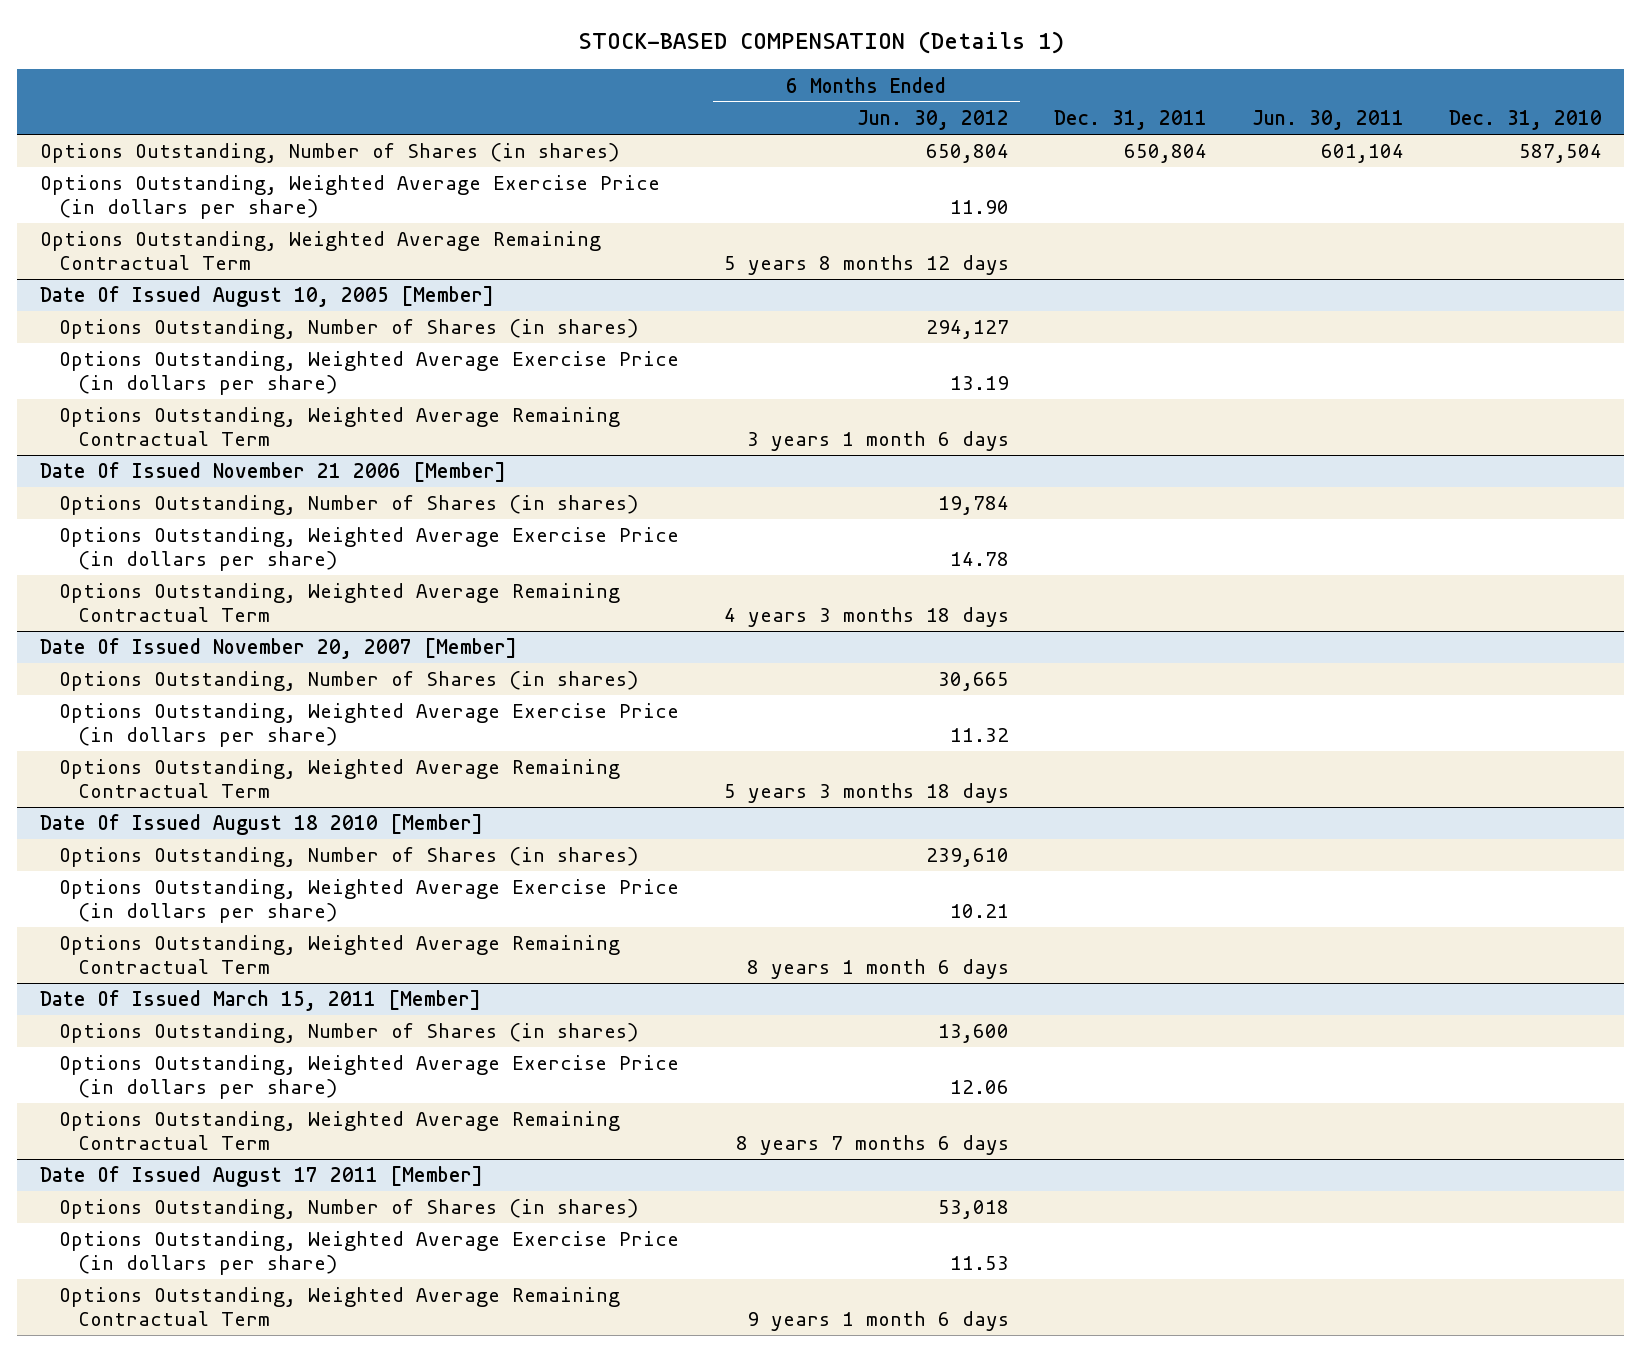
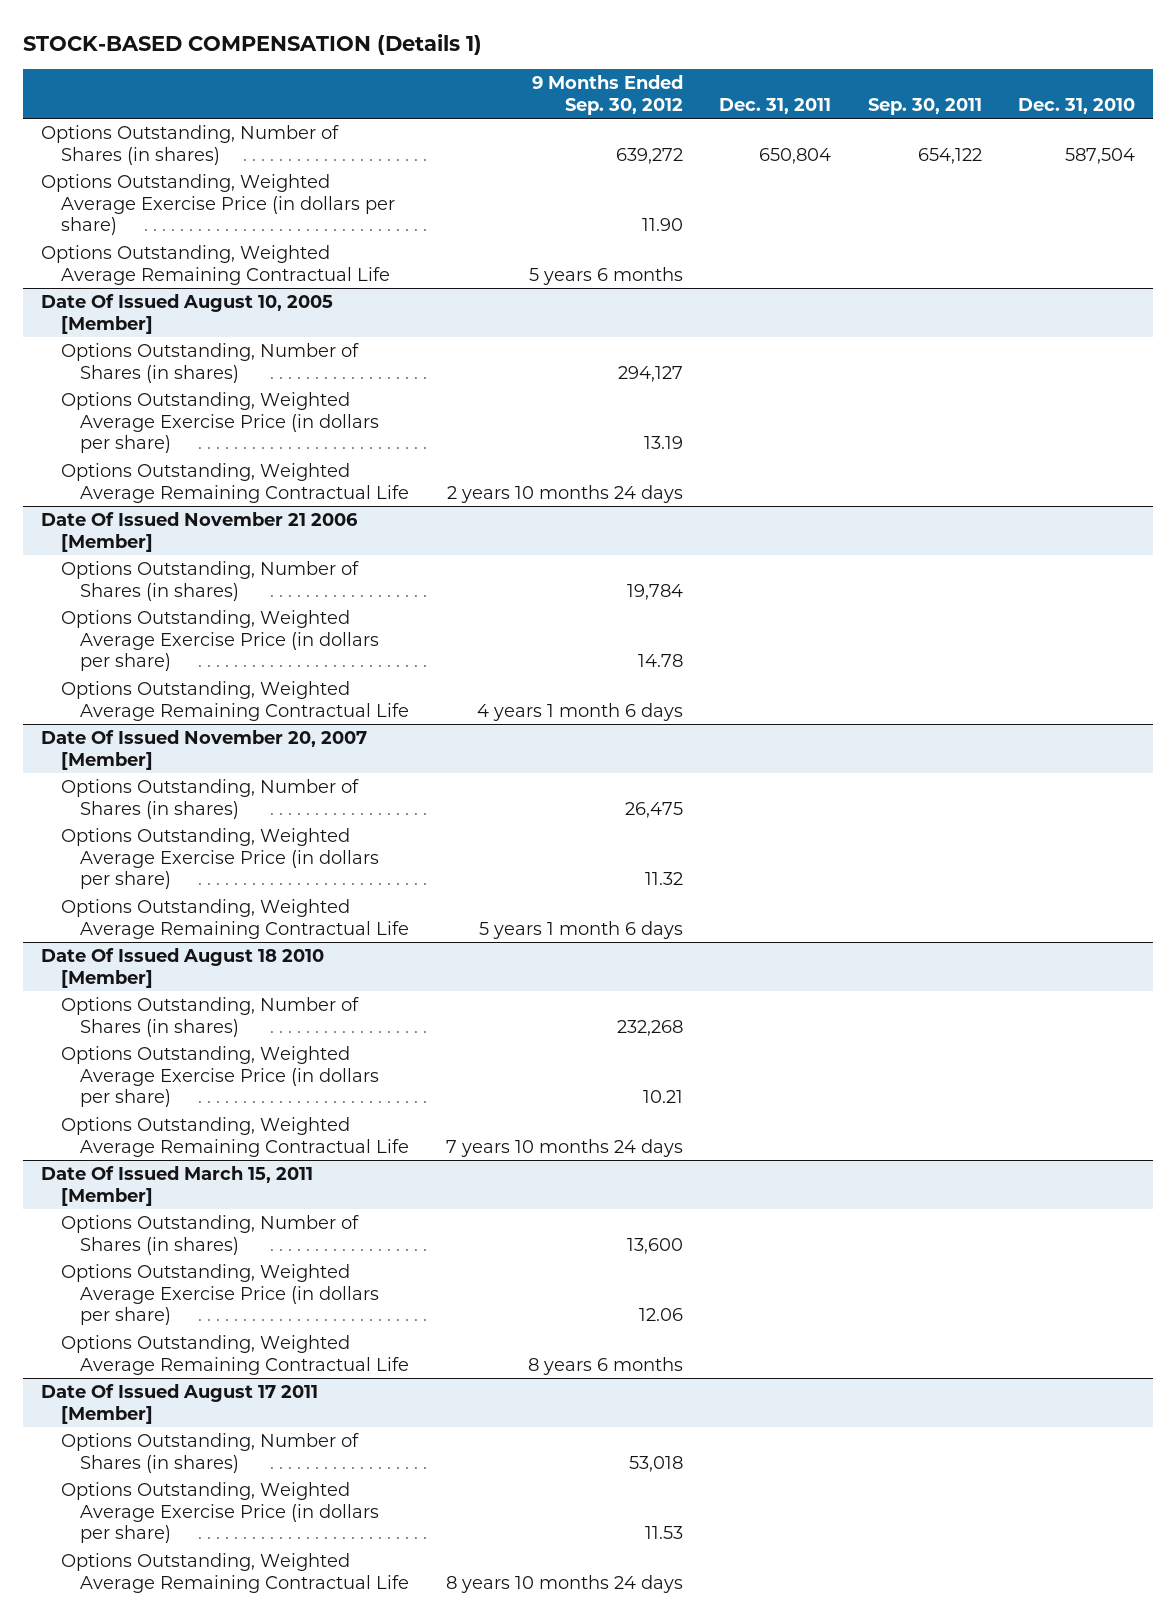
- | 6 Months Ended Jun. 30, 2012 | Dec. 31, 2011 | Jun. 30, 2011 | Dec. 31, 2010
+ | 9 Months Ended Sep. 30, 2012 | Dec. 31, 2011 | Sep. 30, 2011 | Dec. 31, 2010
- Options Outstanding, Weighted Average Remaining Contractual Term | 5 years 8 months 12 days | | |
+ Options Outstanding, Weighted Average Remaining Contractual Life | 5 years 6 months | | |
@ Date Of Issued August 10, 2005 [Member]
- Options Outstanding, Weighted Average Remaining Contractual Term | 3 years 1 month 6 days | | |
+ Options Outstanding, Weighted Average Remaining Contractual Life | 2 years 10 months 24 days | | |
@ Date Of Issued November 21 2006 [Member]
- Options Outstanding, Weighted Average Remaining Contractual Term | 4 years 3 months 18 days | | |
+ Options Outstanding, Weighted Average Remaining Contractual Life | 4 years 1 month 6 days | | |
@ Date Of Issued November 20, 2007 [Member]
- Options Outstanding, Weighted Average Remaining Contractual Term | 5 years 3 months 18 days | | |
+ Options Outstanding, Weighted Average Remaining Contractual Life | 5 years 1 month 6 days | | |
@ Date Of Issued August 18 2010 [Member]
- Options Outstanding, Weighted Average Remaining Contractual Term | 8 years 1 month 6 days | | |
+ Options Outstanding, Weighted Average Remaining Contractual Life | 7 years 10 months 24 days | | |
@ Date Of Issued March 15, 2011 [Member]
- Options Outstanding, Weighted Average Remaining Contractual Term | 8 years 7 months 6 days | | |
+ Options Outstanding, Weighted Average Remaining Contractual Life | 8 years 6 months | | |
@ Date Of Issued August 17 2011 [Member]
- Options Outstanding, Weighted Average Remaining Contractual Term | 9 years 1 month 6 days | | |
+ Options Outstanding, Weighted Average Remaining Contractual Life | 8 years 10 months 24 days | | |

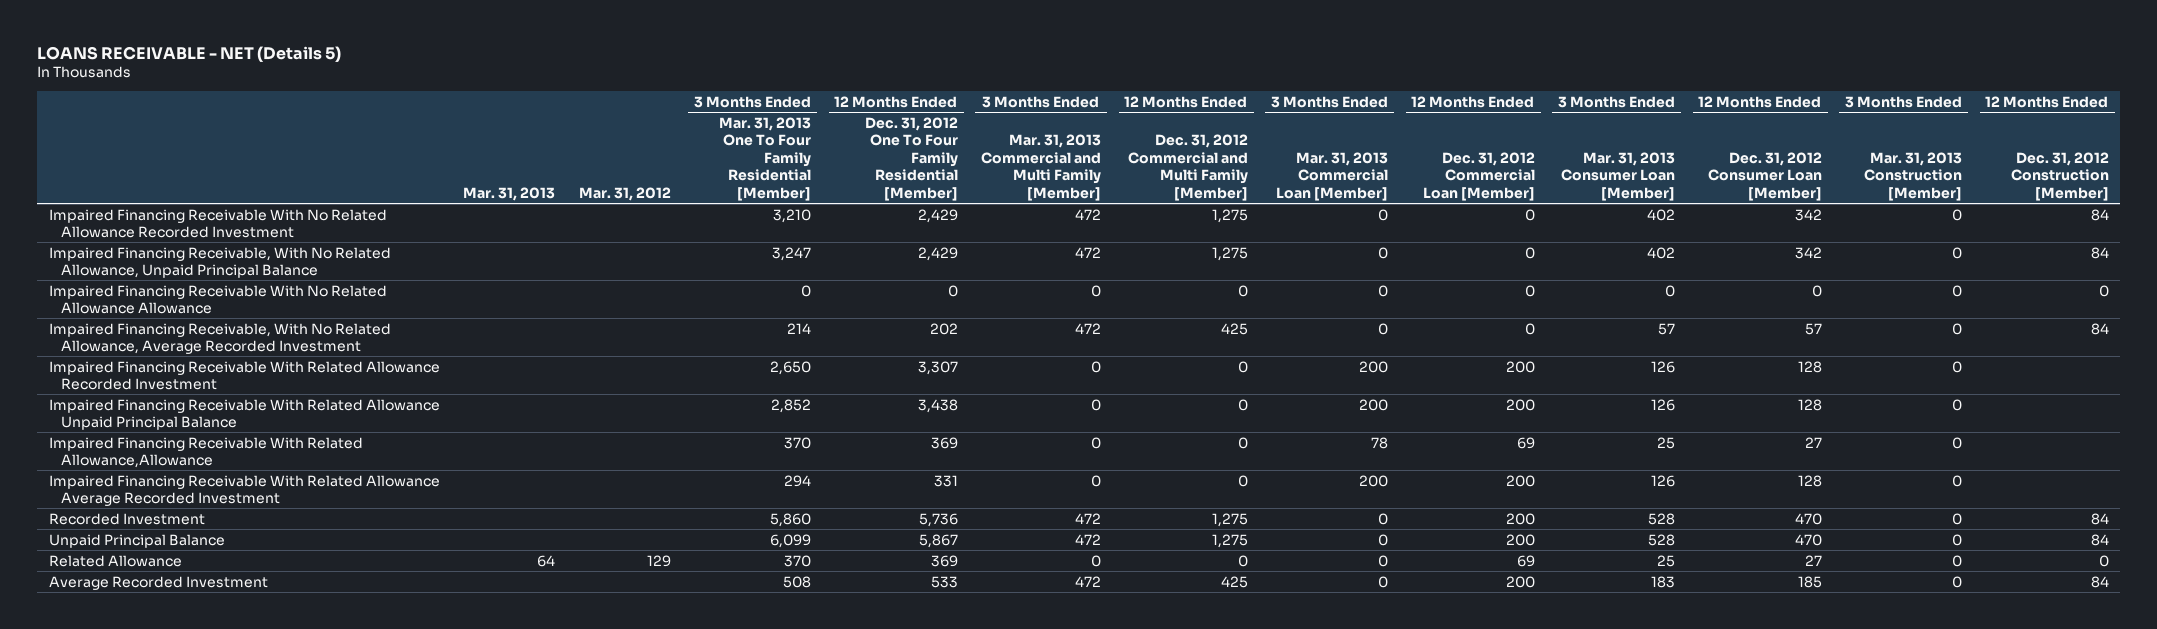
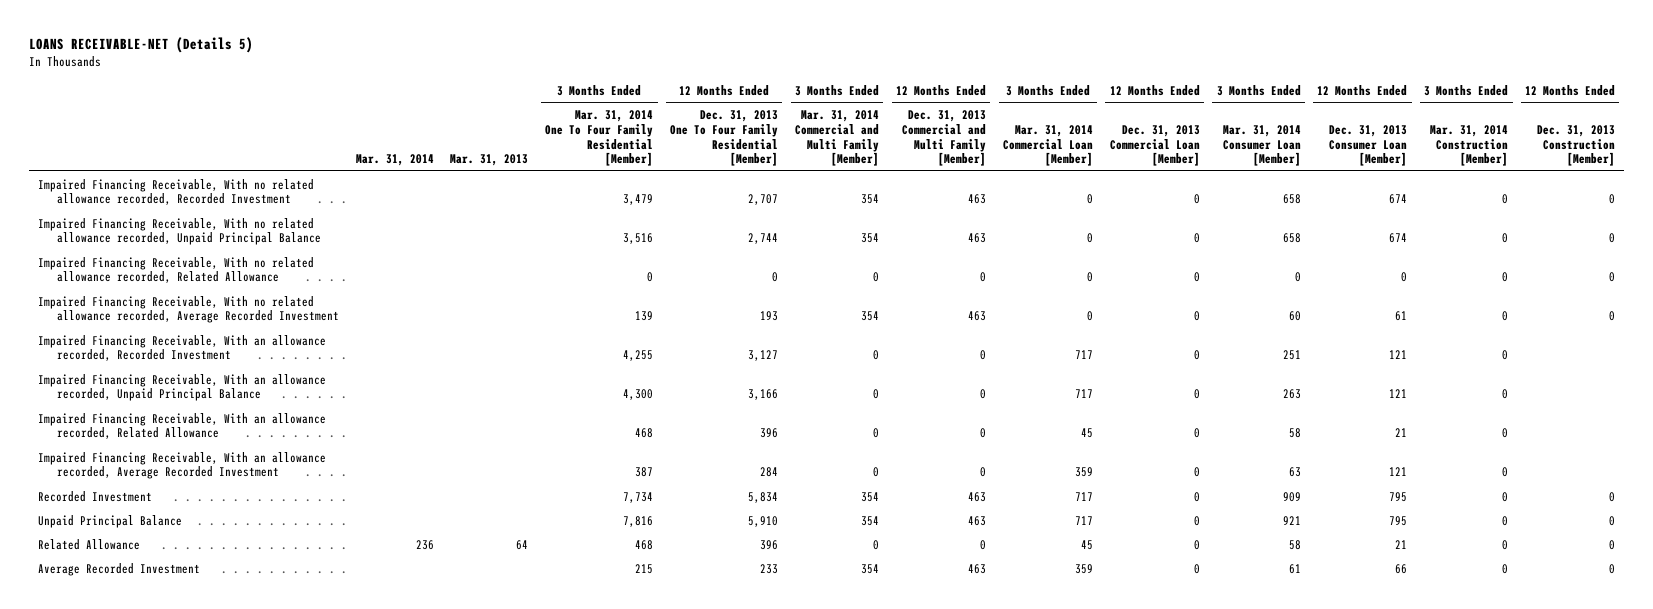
- LOANS RECEIVABLE - NET (Details 5)
+ LOANS RECEIVABLE-NET (Details 5)
- | Mar. 31, 2013 | Mar. 31, 2012 | 3 Months Ended Mar. 31, 2013 One To Four Family Residential [Member] | 12 Months Ended Dec. 31, 2012 One To Four Family Residential [Member] | 3 Months Ended Mar. 31, 2013 Commercial and Multi Family [Member] | 12 Months Ended Dec. 31, 2012 Commercial and Multi Family [Member] | 3 Months Ended Mar. 31, 2013 Commercial Loan [Member] | 12 Months Ended Dec. 31, 2012 Commercial Loan [Member] | 3 Months Ended Mar. 31, 2013 Consumer Loan [Member] | 12 Months Ended Dec. 31, 2012 Consumer Loan [Member] | 3 Months Ended Mar. 31, 2013 Construction [Member] | 12 Months Ended Dec. 31, 2012 Construction [Member]
+ | Mar. 31, 2014 | Mar. 31, 2013 | 3 Months Ended Mar. 31, 2014 One To Four Family Residential [Member] | 12 Months Ended Dec. 31, 2013 One To Four Family Residential [Member] | 3 Months Ended Mar. 31, 2014 Commercial and Multi Family [Member] | 12 Months Ended Dec. 31, 2013 Commercial and Multi Family [Member] | 3 Months Ended Mar. 31, 2014 Commercial Loan [Member] | 12 Months Ended Dec. 31, 2013 Commercial Loan [Member] | 3 Months Ended Mar. 31, 2014 Consumer Loan [Member] | 12 Months Ended Dec. 31, 2013 Consumer Loan [Member] | 3 Months Ended Mar. 31, 2014 Construction [Member] | 12 Months Ended Dec. 31, 2013 Construction [Member]
- Impaired Financing Receivable With No Related Allowance Recorded Investment | | | 3,210 | 2,429 | 472 | 1,275 | 0 | 0 | 402 | 342 | 0 | 84
- Impaired Financing Receivable, With No Related Allowance, Unpaid Principal Balance | | | 3,247 | 2,429 | 472 | 1,275 | 0 | 0 | 402 | 342 | 0 | 84
- Impaired Financing Receivable With No Related Allowance Allowance | | | 0 | 0 | 0 | 0 | 0 | 0 | 0 | 0 | 0 | 0
- Impaired Financing Receivable, With No Related Allowance, Average Recorded Investment | | | 214 | 202 | 472 | 425 | 0 | 0 | 57 | 57 | 0 | 84
- Impaired Financing Receivable With Related Allowance Recorded Investment | | | 2,650 | 3,307 | 0 | 0 | 200 | 200 | 126 | 128 | 0 |
- Impaired Financing Receivable With Related Allowance Unpaid Principal Balance | | | 2,852 | 3,438 | 0 | 0 | 200 | 200 | 126 | 128 | 0 |
- Impaired Financing Receivable With Related Allowance,Allowance | | | 370 | 369 | 0 | 0 | 78 | 69 | 25 | 27 | 0 |
- Impaired Financing Receivable With Related Allowance Average Recorded Investment | | | 294 | 331 | 0 | 0 | 200 | 200 | 126 | 128 | 0 |
+ Impaired Financing Receivable, With no related allowance recorded, Recorded Investment | | | 3,479 | 2,707 | 354 | 463 | 0 | 0 | 658 | 674 | 0 | 0
+ Impaired Financing Receivable, With no related allowance recorded, Unpaid Principal Balance | | | 3,516 | 2,744 | 354 | 463 | 0 | 0 | 658 | 674 | 0 | 0
+ Impaired Financing Receivable, With no related allowance recorded, Related Allowance | | | 0 | 0 | 0 | 0 | 0 | 0 | 0 | 0 | 0 | 0
+ Impaired Financing Receivable, With no related allowance recorded, Average Recorded Investment | | | 139 | 193 | 354 | 463 | 0 | 0 | 60 | 61 | 0 | 0
+ Impaired Financing Receivable, With an allowance recorded, Recorded Investment | | | 4,255 | 3,127 | 0 | 0 | 717 | 0 | 251 | 121 | 0 |
+ Impaired Financing Receivable, With an allowance recorded, Unpaid Principal Balance | | | 4,300 | 3,166 | 0 | 0 | 717 | 0 | 263 | 121 | 0 |
+ Impaired Financing Receivable, With an allowance recorded, Related Allowance | | | 468 | 396 | 0 | 0 | 45 | 0 | 58 | 21 | 0 |
+ Impaired Financing Receivable, With an allowance recorded, Average Recorded Investment | | | 387 | 284 | 0 | 0 | 359 | 0 | 63 | 121 | 0 |

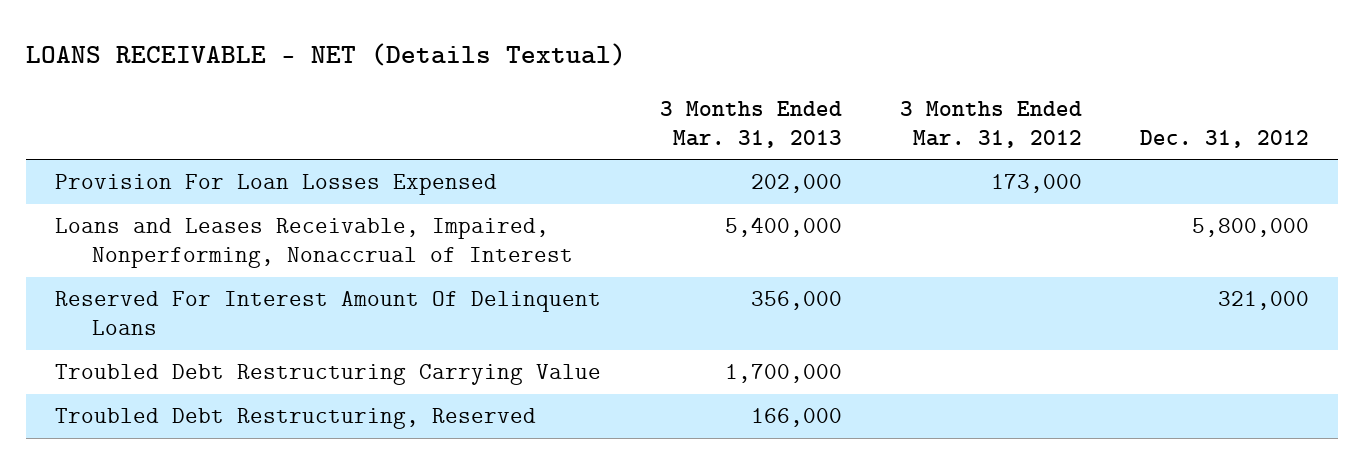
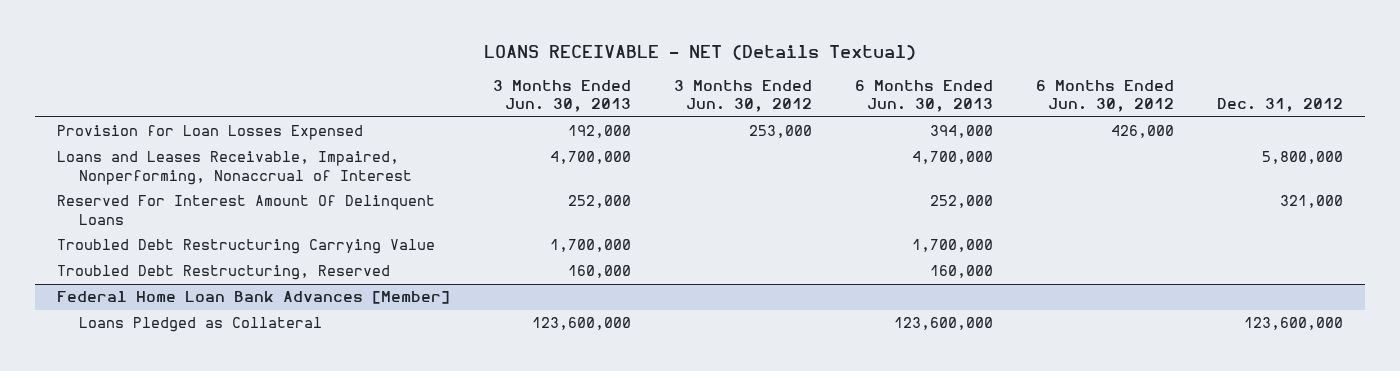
- | 3 Months Ended Mar. 31, 2013 | 3 Months Ended Mar. 31, 2012 | Dec. 31, 2012
+ | 3 Months Ended Jun. 30, 2013 | 3 Months Ended Jun. 30, 2012 | 6 Months Ended Jun. 30, 2013 | 6 Months Ended Jun. 30, 2012 | Dec. 31, 2012
- Provision For Loan Losses Expensed | 202,000 | 173,000 |
+ Provision for Loan Losses Expensed | 192,000 | 253,000 | 394,000 | 426,000 |
+ Federal Home Loan Bank Advances [Member]
+ Loans Pledged as Collateral | 123,600,000 | | 123,600,000 | | 123,600,000

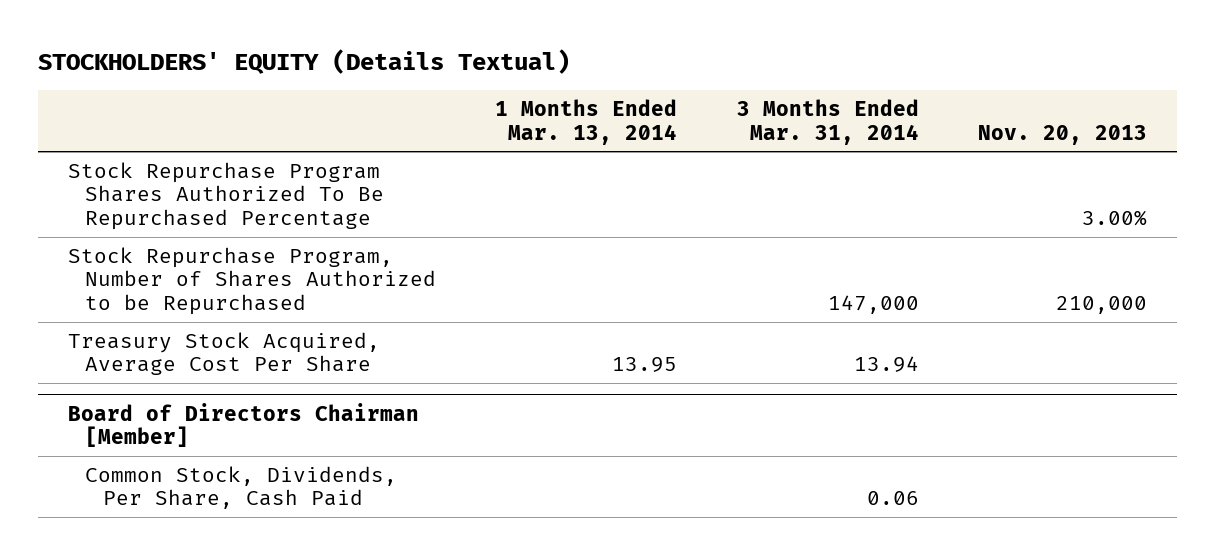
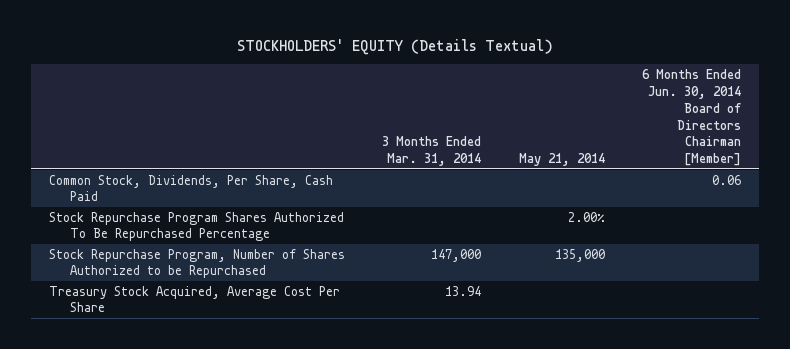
- | 1 Months Ended Mar. 13, 2014 | 3 Months Ended Mar. 31, 2014 | Nov. 20, 2013
+ | 3 Months Ended Mar. 31, 2014 | May 21, 2014 | 6 Months Ended Jun. 30, 2014 Board of Directors Chairman [Member]
+ Common Stock, Dividends, Per Share, Cash Paid | | | 0.06
- Board of Directors Chairman [Member]
- Common Stock, Dividends, Per Share, Cash Paid | | 0.06 |

